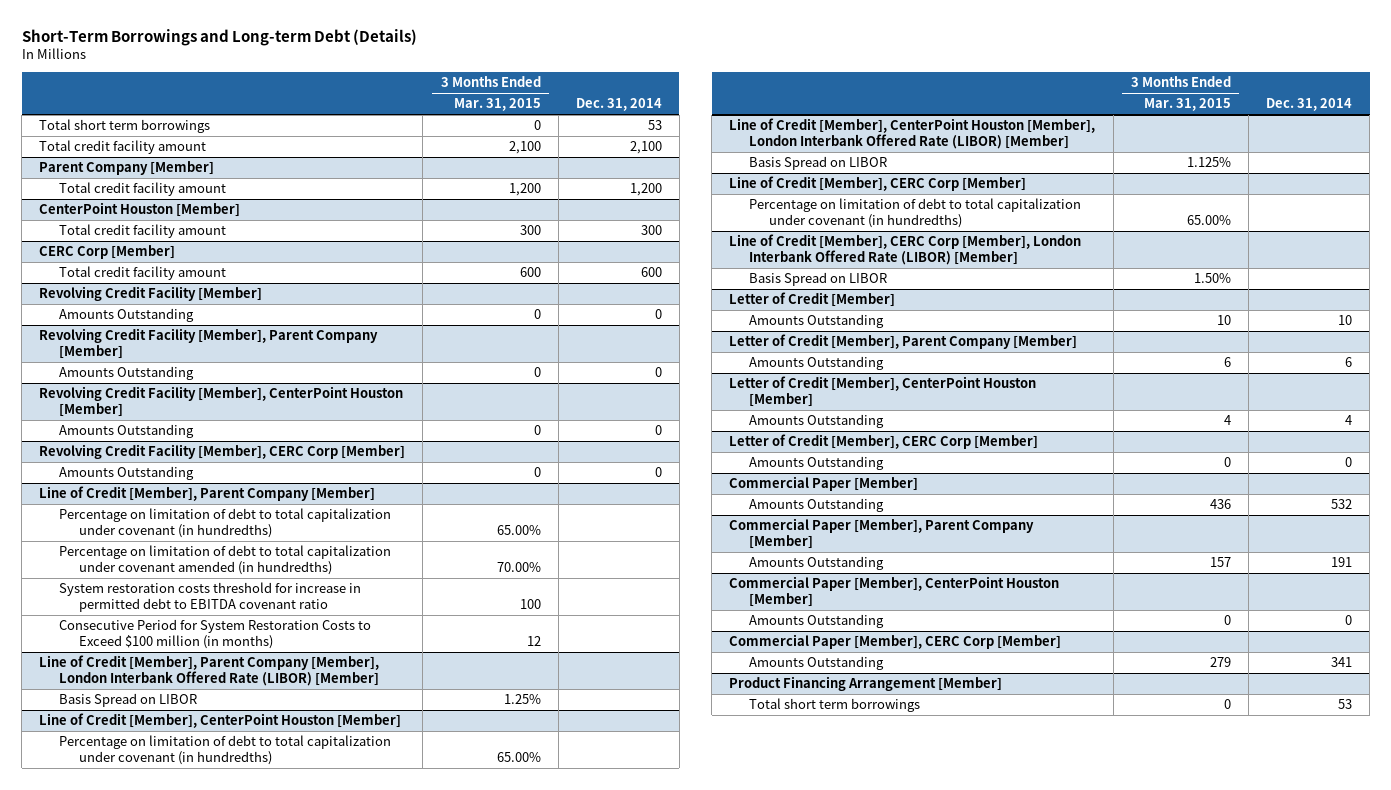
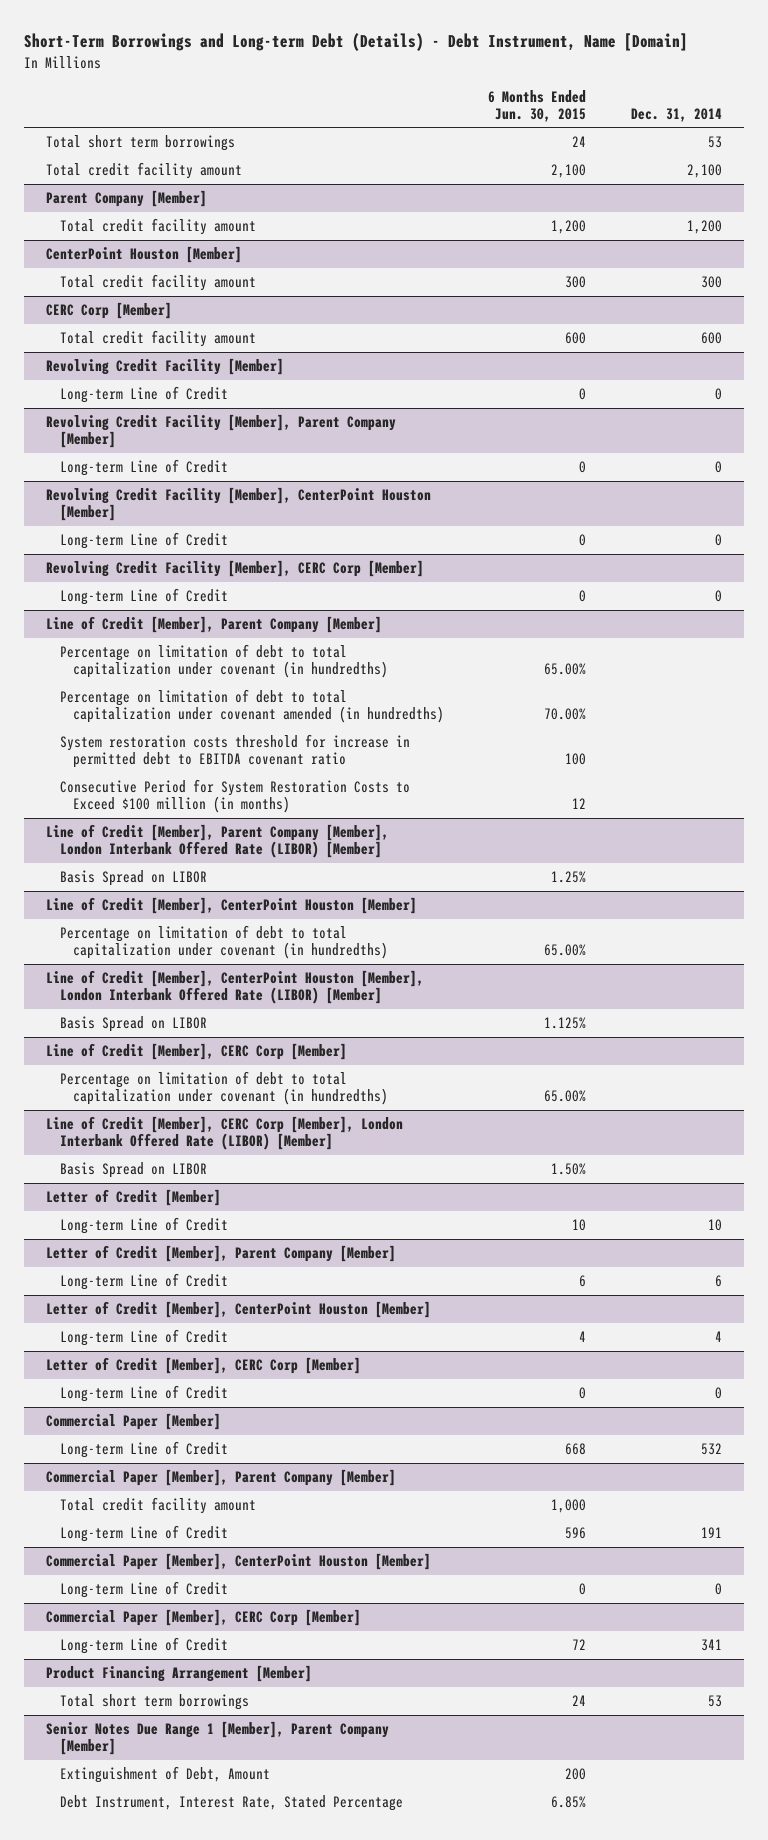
- Short-Term Borrowings and Long-term Debt (Details)
+ Short-Term Borrowings and Long-term Debt (Details) - Debt Instrument, Name [Domain]
- | 3 Months Ended Mar. 31, 2015 | Dec. 31, 2014
+ | 6 Months Ended Jun. 30, 2015 | Dec. 31, 2014
@ Revolving Credit Facility [Member]
- Amounts Outstanding | 0 | 0
+ Long-term Line of Credit | 0 | 0
@ Revolving Credit Facility [Member], Parent Company [Member]
- Amounts Outstanding | 0 | 0
+ Long-term Line of Credit | 0 | 0
@ Revolving Credit Facility [Member], CenterPoint Houston [Member]
- Amounts Outstanding | 0 | 0
+ Long-term Line of Credit | 0 | 0
@ Revolving Credit Facility [Member], CERC Corp [Member]
- Amounts Outstanding | 0 | 0
+ Long-term Line of Credit | 0 | 0
@ Letter of Credit [Member]
- Amounts Outstanding | 10 | 10
+ Long-term Line of Credit | 10 | 10
@ Letter of Credit [Member], Parent Company [Member]
- Amounts Outstanding | 6 | 6
+ Long-term Line of Credit | 6 | 6
@ Letter of Credit [Member], CenterPoint Houston [Member]
- Amounts Outstanding | 4 | 4
+ Long-term Line of Credit | 4 | 4
@ Letter of Credit [Member], CERC Corp [Member]
- Amounts Outstanding | 0 | 0
+ Long-term Line of Credit | 0 | 0
@ Commercial Paper [Member]
- Amounts Outstanding | 436 | 532
+ Long-term Line of Credit | 668 | 532
@ Commercial Paper [Member], Parent Company [Member]
- Amounts Outstanding | 157 | 191
+ Total credit facility amount | 1,000 |
+ Long-term Line of Credit | 596 | 191
@ Commercial Paper [Member], CenterPoint Houston [Member]
- Amounts Outstanding | 0 | 0
+ Long-term Line of Credit | 0 | 0
@ Commercial Paper [Member], CERC Corp [Member]
- Amounts Outstanding | 279 | 341
+ Long-term Line of Credit | 72 | 341
+ Senior Notes Due Range 1 [Member], Parent Company [Member]
+ Extinguishment of Debt, Amount | 200 |
+ Debt Instrument, Interest Rate, Stated Percentage | 6.85% |

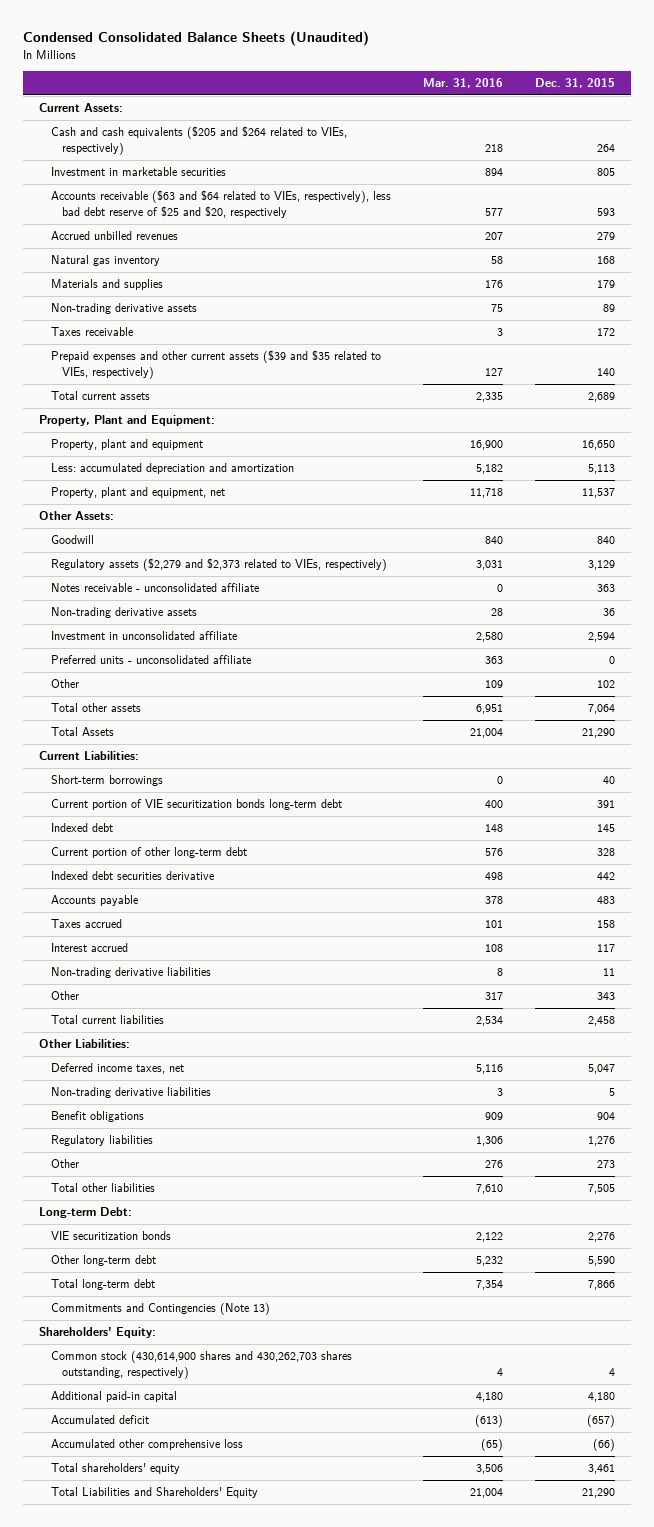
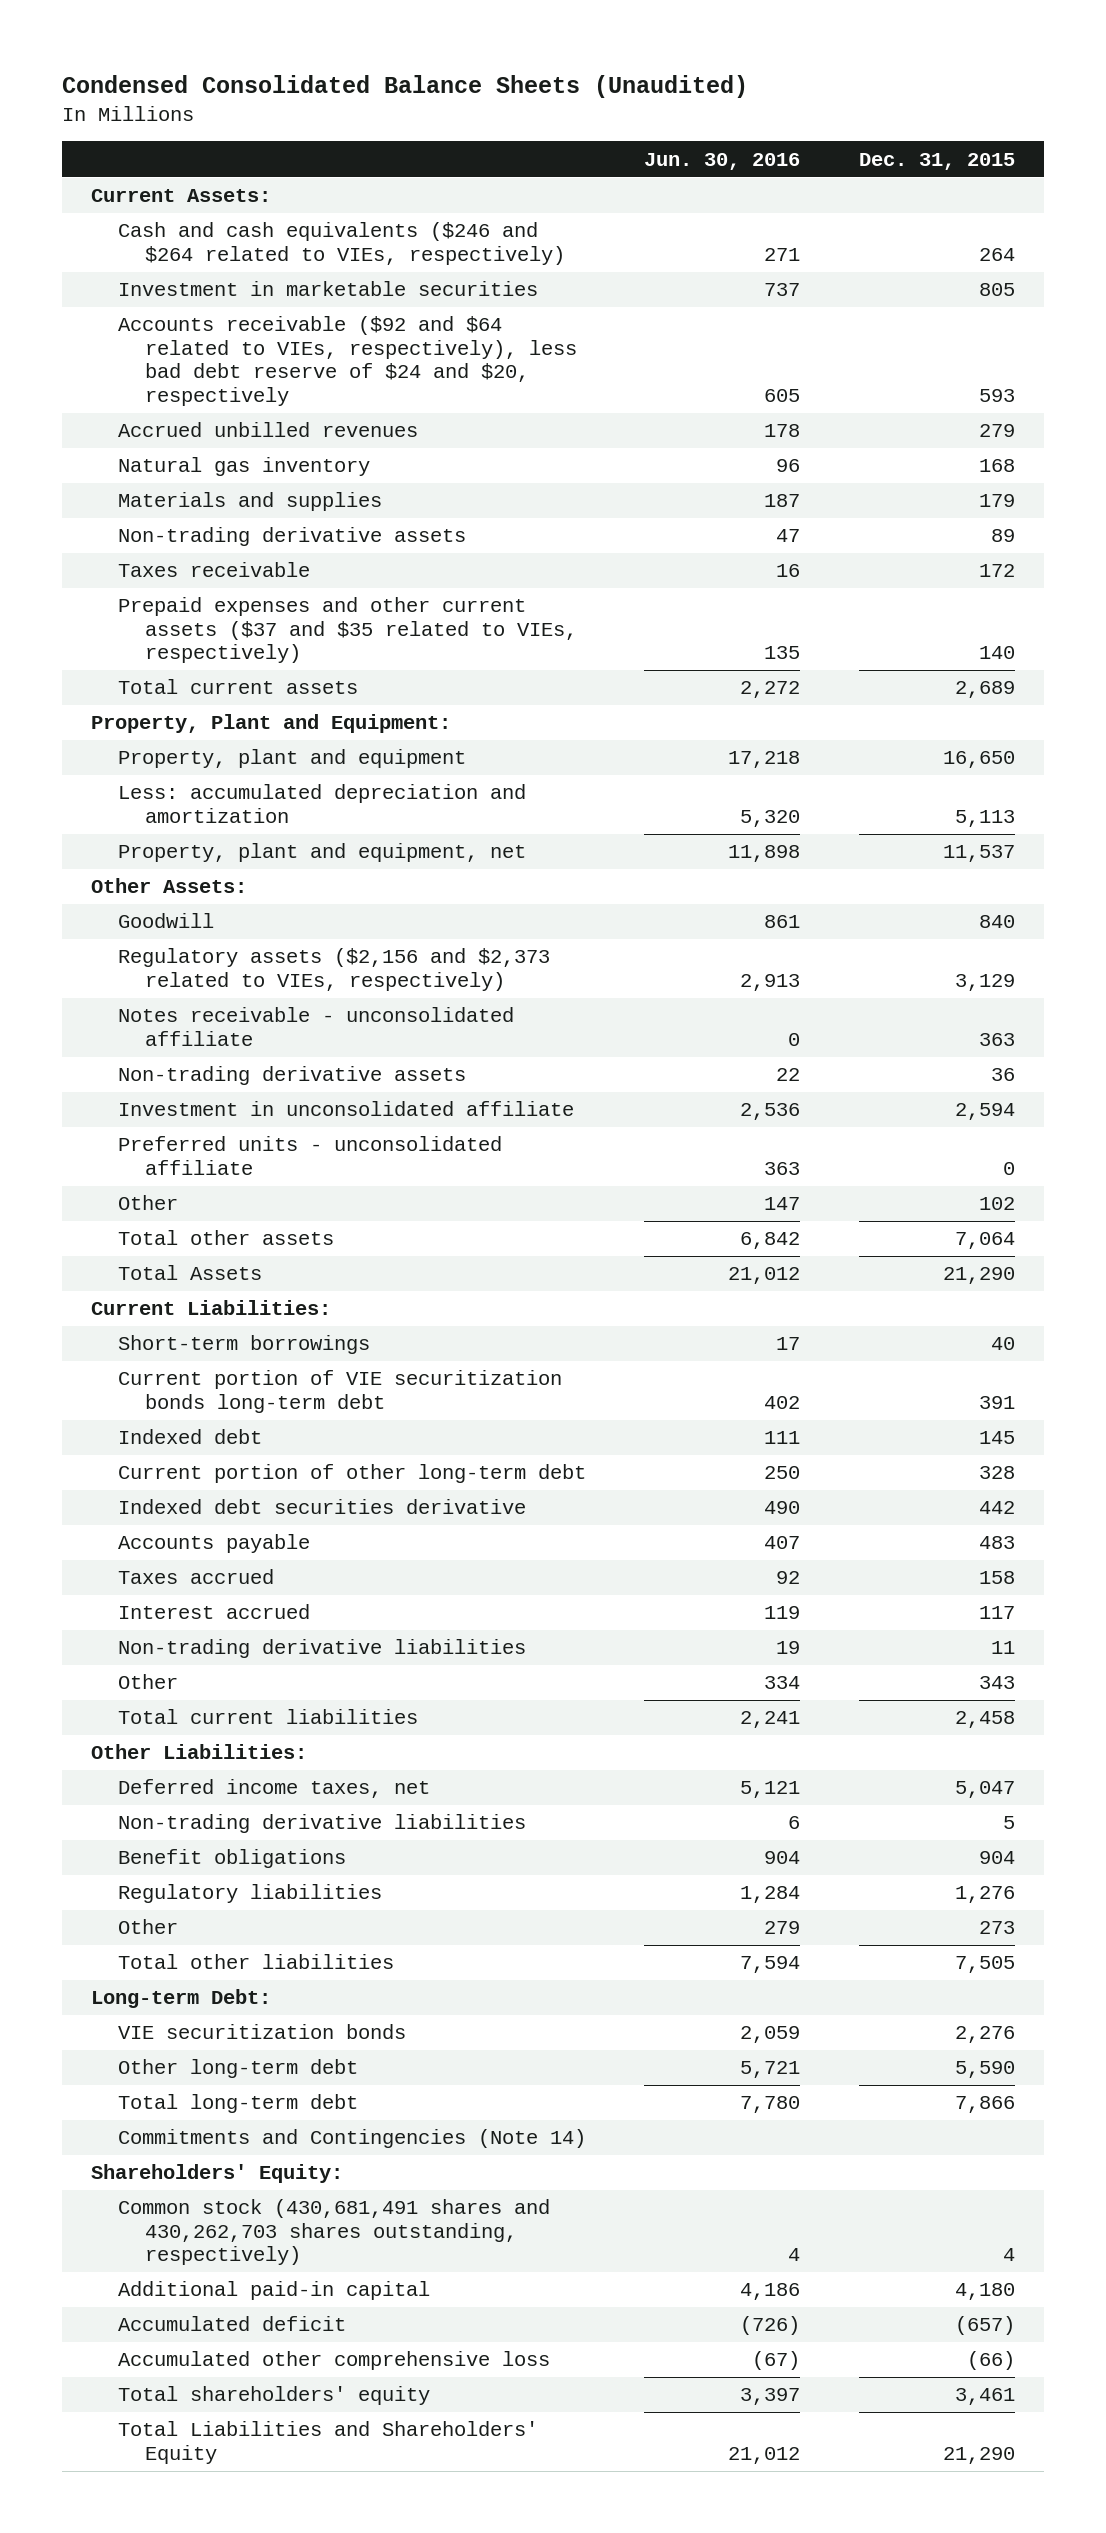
- | Mar. 31, 2016 | Dec. 31, 2015
+ | Jun. 30, 2016 | Dec. 31, 2015
- Cash and cash equivalents ($205 and $264 related to VIEs, respectively) | 218 | 264
+ Cash and cash equivalents ($246 and $264 related to VIEs, respectively) | 271 | 264
- Accounts receivable ($63 and $64 related to VIEs, respectively), less bad debt reserve of $25 and $20, respectively | 577 | 593
+ Accounts receivable ($92 and $64 related to VIEs, respectively), less bad debt reserve of $24 and $20, respectively | 605 | 593
- Prepaid expenses and other current assets ($39 and $35 related to VIEs, respectively) | 127 | 140
+ Prepaid expenses and other current assets ($37 and $35 related to VIEs, respectively) | 135 | 140
- Regulatory assets ($2,279 and $2,373 related to VIEs, respectively) | 3,031 | 3,129
+ Regulatory assets ($2,156 and $2,373 related to VIEs, respectively) | 2,913 | 3,129
- Commitments and Contingencies (Note 13)
+ Commitments and Contingencies (Note 14)
- Common stock (430,614,900 shares and 430,262,703 shares outstanding, respectively) | 4 | 4
+ Common stock (430,681,491 shares and 430,262,703 shares outstanding, respectively) | 4 | 4

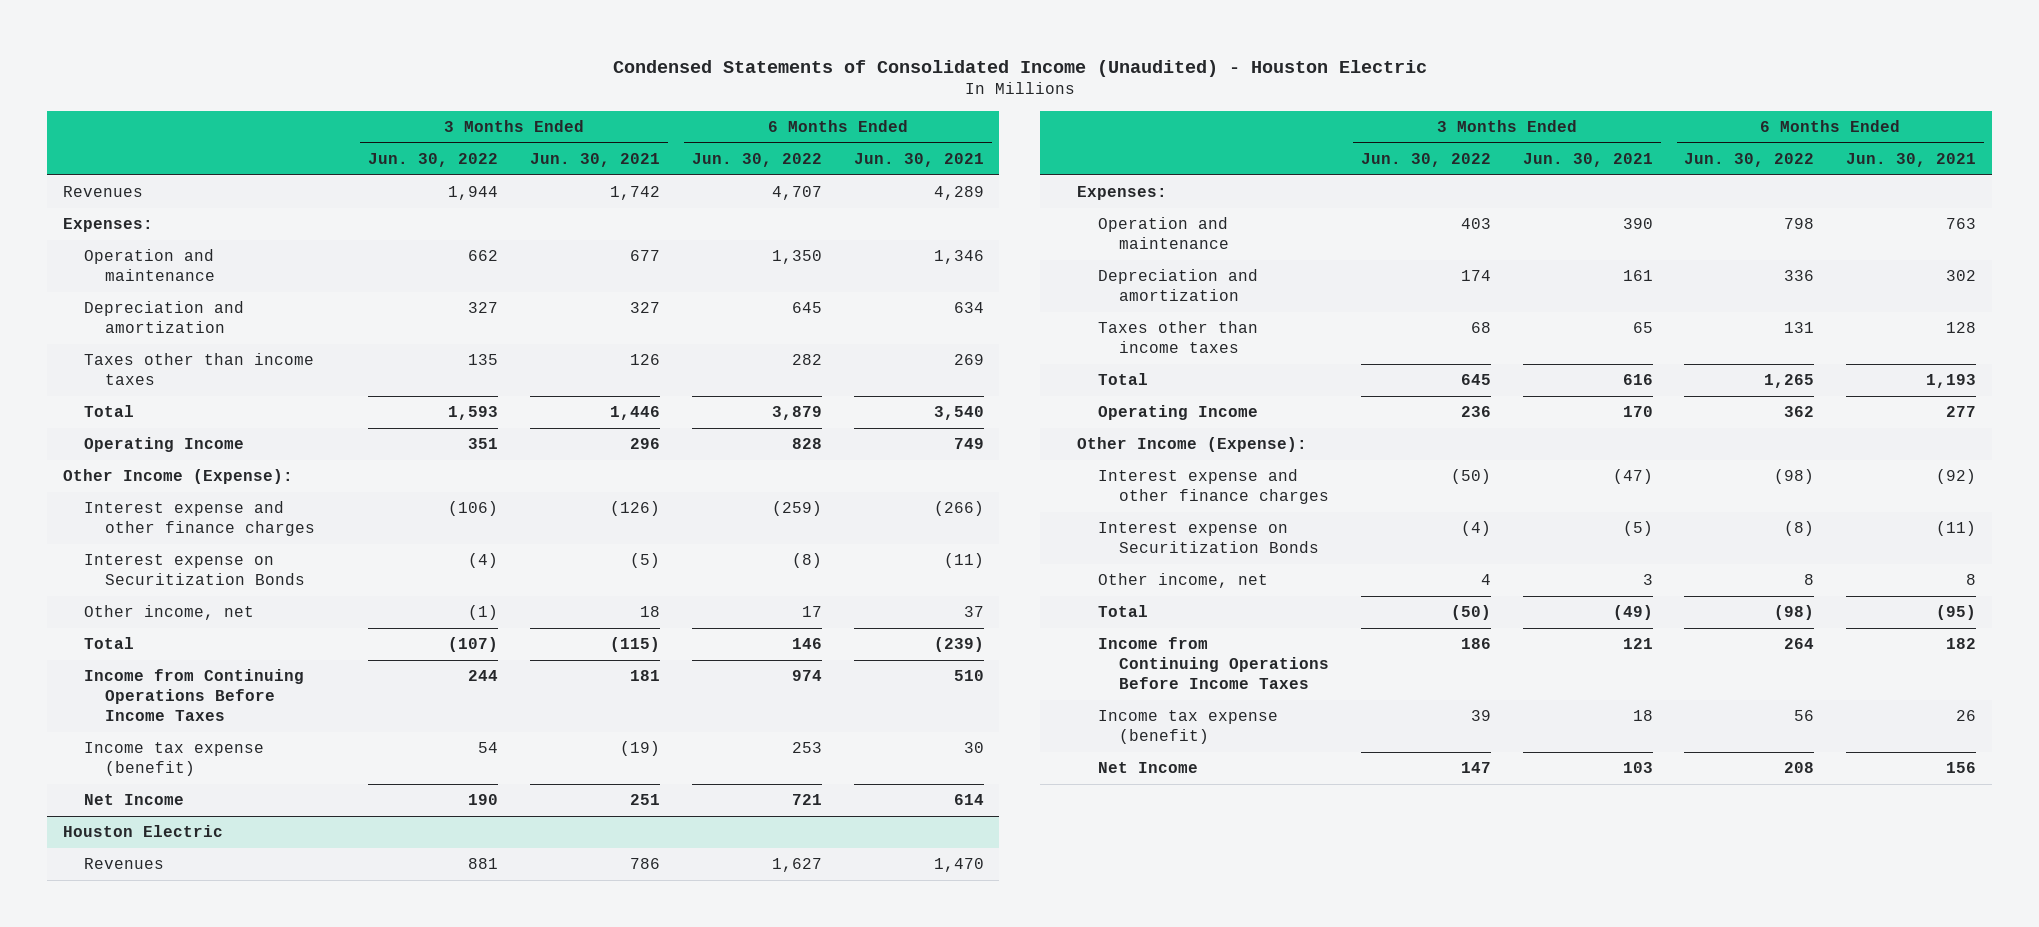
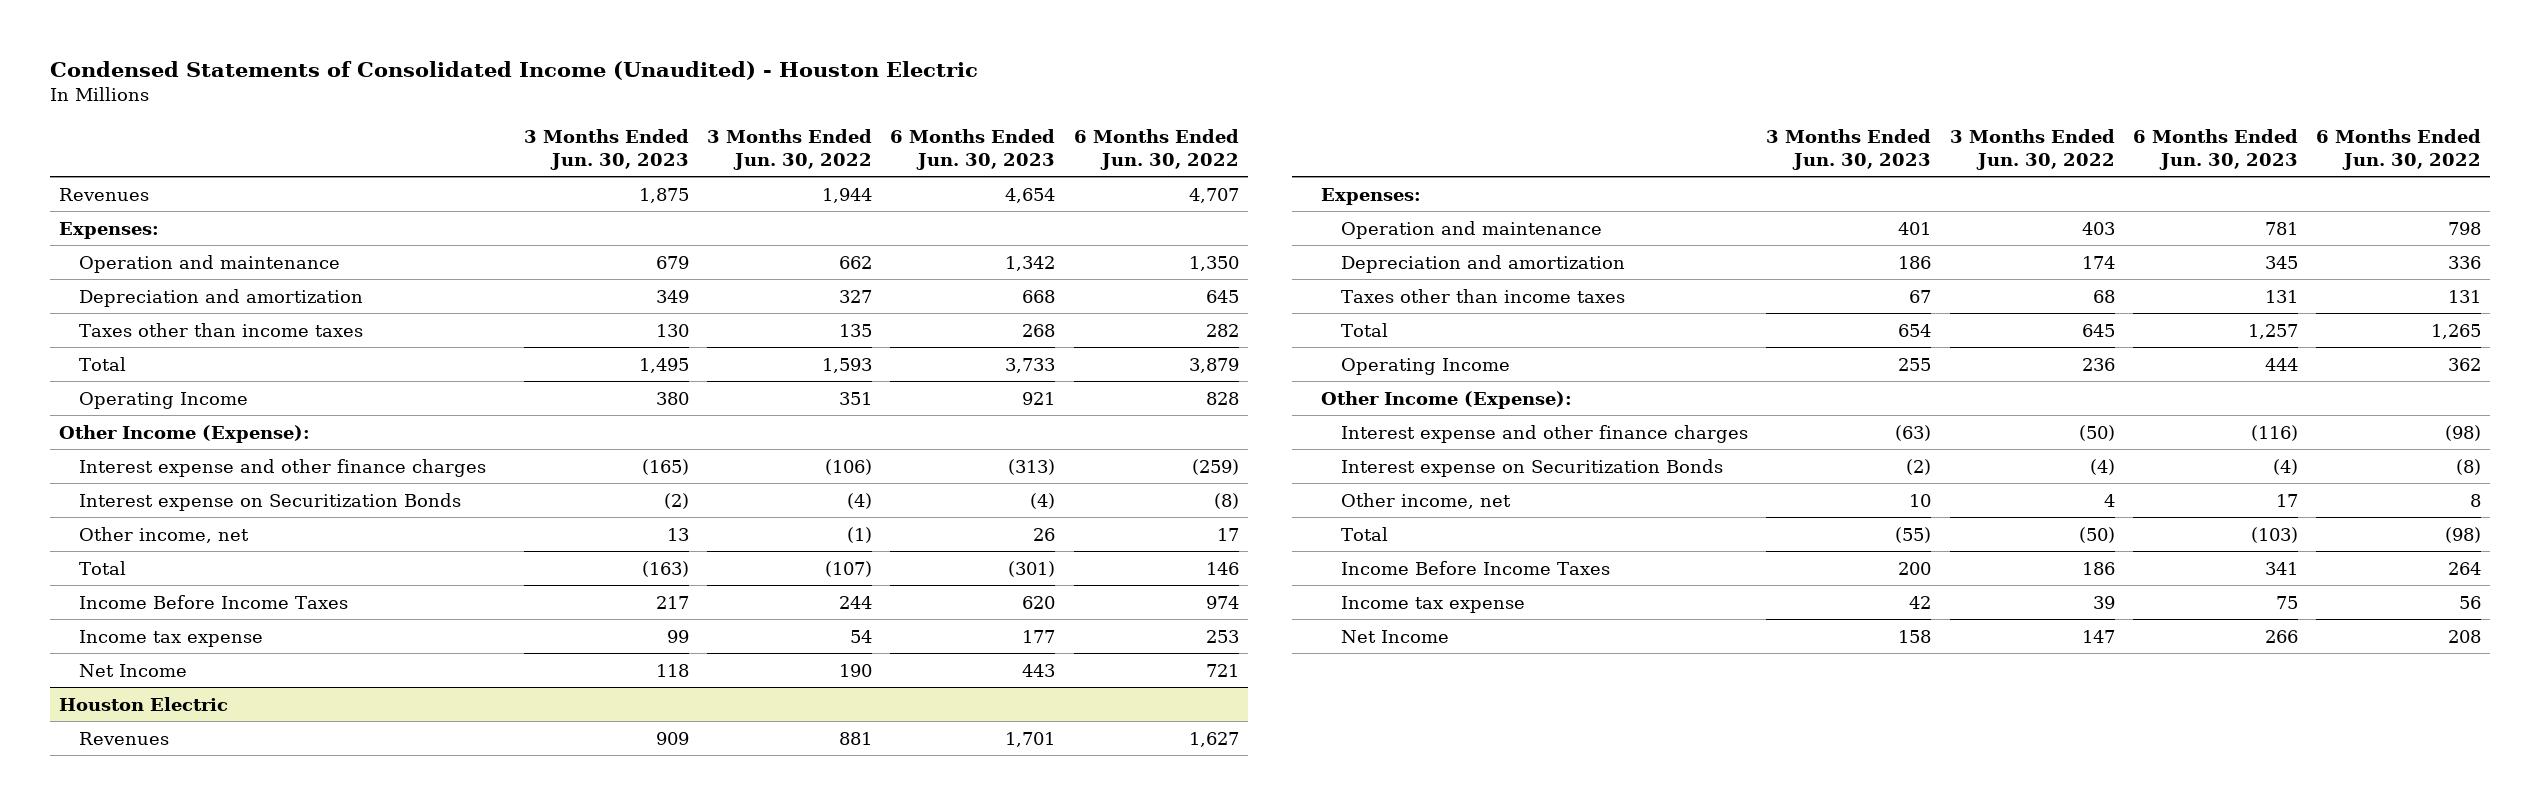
- | 3 Months Ended Jun. 30, 2022 | 3 Months Ended Jun. 30, 2021 | 6 Months Ended Jun. 30, 2022 | 6 Months Ended Jun. 30, 2021
+ | 3 Months Ended Jun. 30, 2023 | 3 Months Ended Jun. 30, 2022 | 6 Months Ended Jun. 30, 2023 | 6 Months Ended Jun. 30, 2022
- Income from Continuing Operations Before Income Taxes | 244 | 181 | 974 | 510
- Income tax expense (benefit) | 54 | (19) | 253 | 30
+ Income Before Income Taxes | 217 | 244 | 620 | 974
+ Income tax expense | 99 | 54 | 177 | 253
@ Houston Electric
- Income from Continuing Operations Before Income Taxes | 186 | 121 | 264 | 182
- Income tax expense (benefit) | 39 | 18 | 56 | 26
+ Income Before Income Taxes | 200 | 186 | 341 | 264
+ Income tax expense | 42 | 39 | 75 | 56

